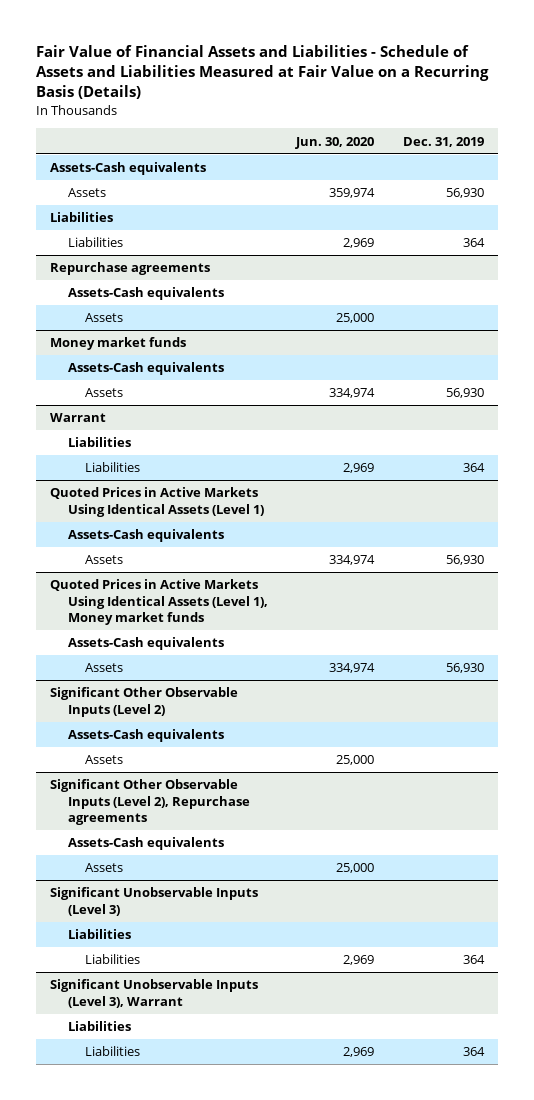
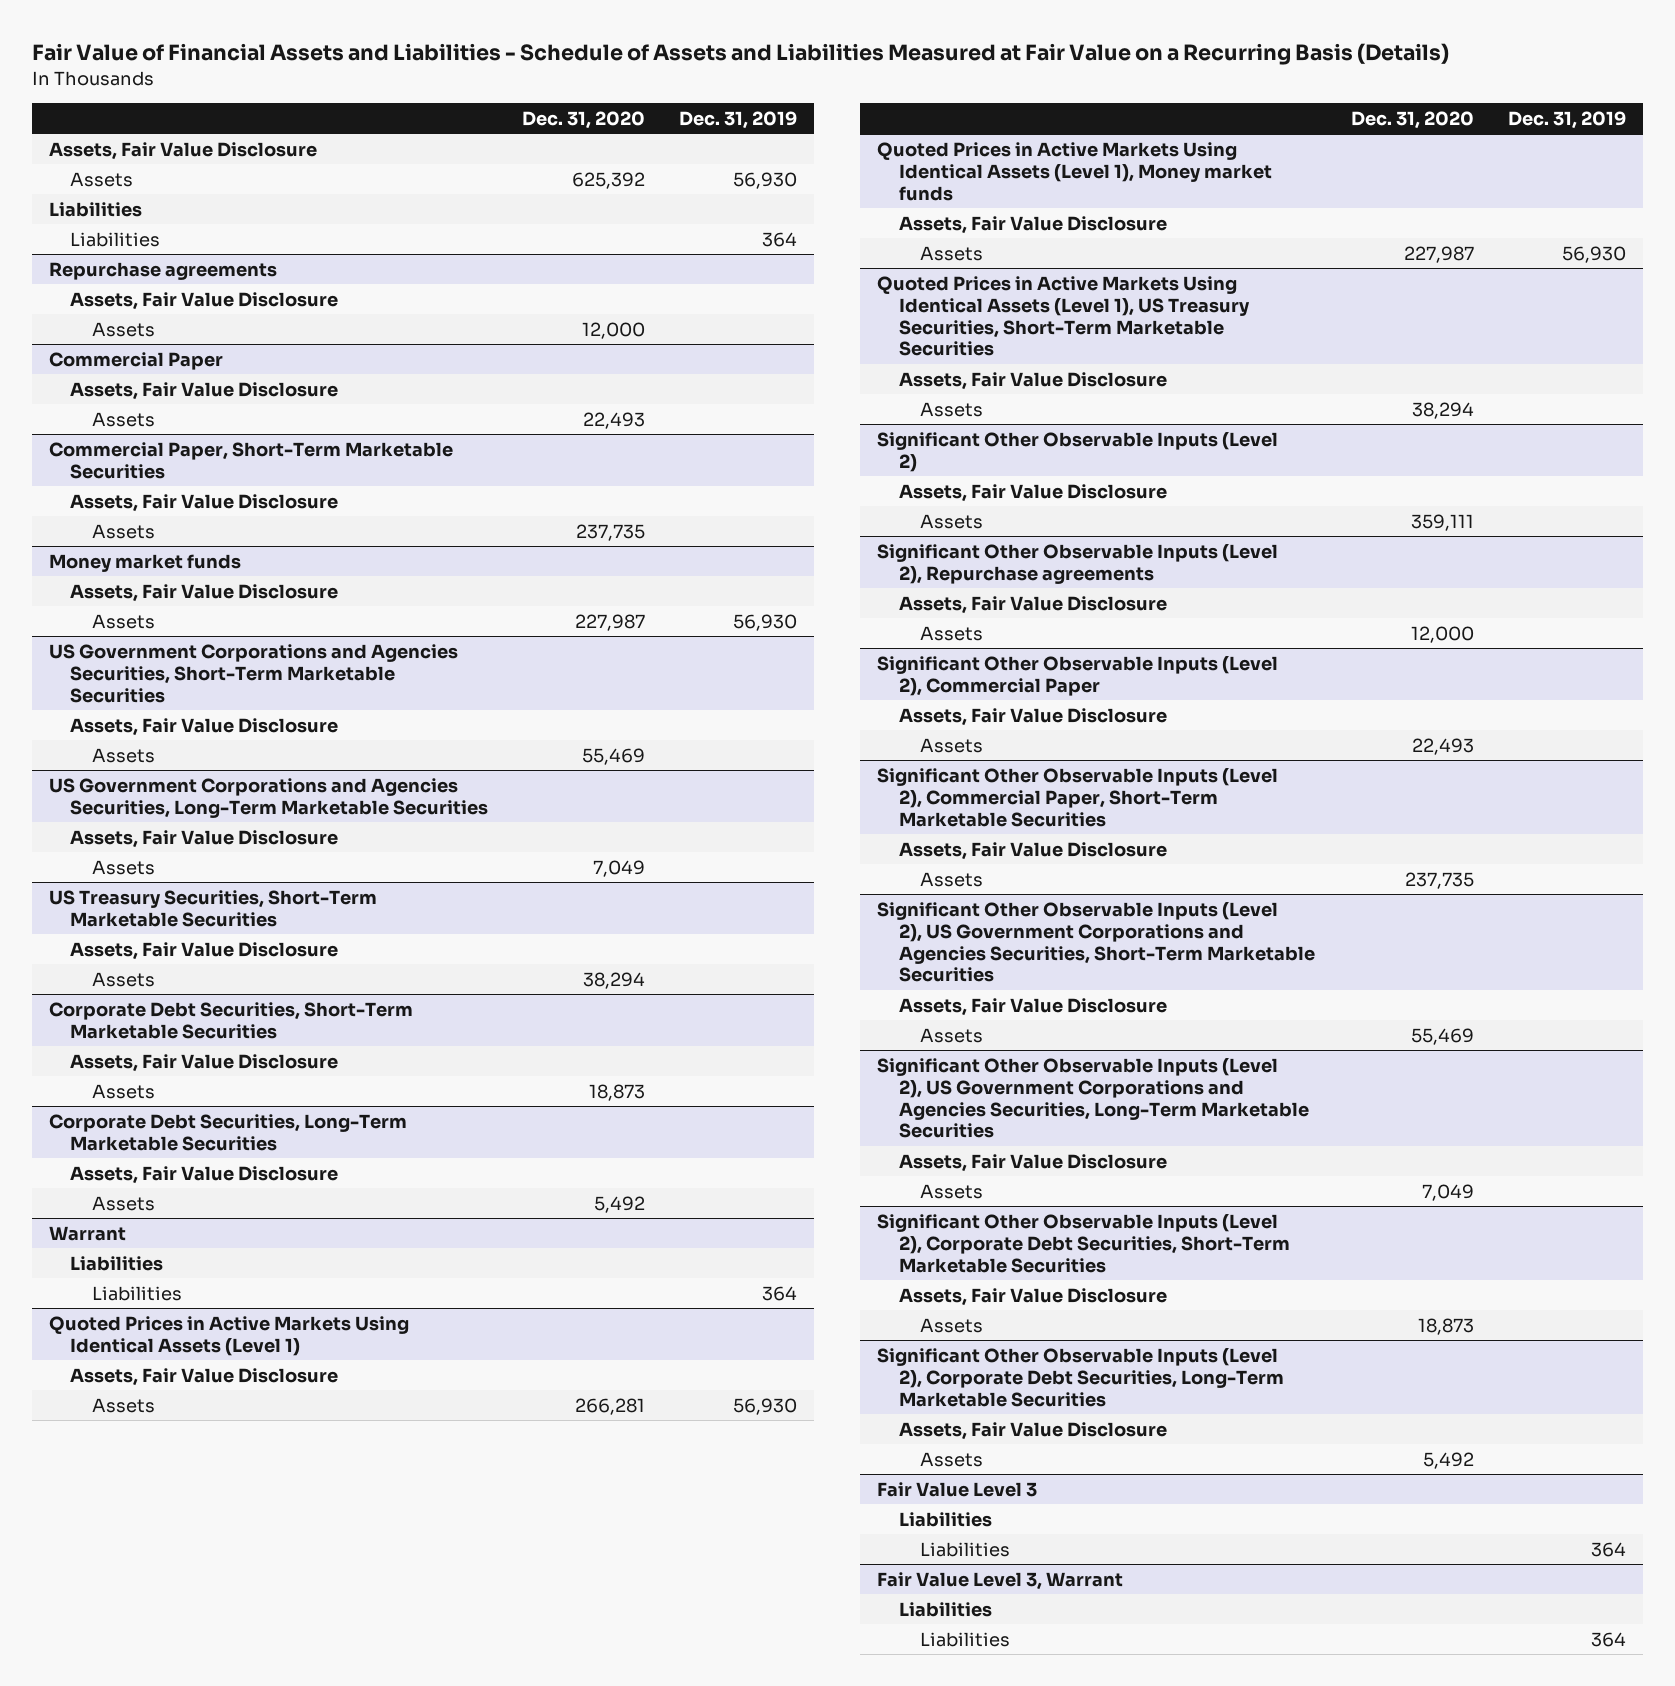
- | Jun. 30, 2020 | Dec. 31, 2019
+ | Dec. 31, 2020 | Dec. 31, 2019
- Assets-Cash equivalents
+ Assets, Fair Value Disclosure
@ Repurchase agreements
- Assets-Cash equivalents
+ Assets, Fair Value Disclosure
+ Commercial Paper
+ Assets, Fair Value Disclosure
+ Assets | 22,493 |
+ Commercial Paper, Short-Term Marketable Securities
+ Assets, Fair Value Disclosure
+ Assets | 237,735 |
@ Money market funds
- Assets-Cash equivalents
+ Assets, Fair Value Disclosure
+ US Government Corporations and Agencies Securities, Short-Term Marketable Securities
+ Assets, Fair Value Disclosure
+ Assets | 55,469 |
+ US Government Corporations and Agencies Securities, Long-Term Marketable Securities
+ Assets, Fair Value Disclosure
+ Assets | 7,049 |
+ US Treasury Securities, Short-Term Marketable Securities
+ Assets, Fair Value Disclosure
+ Assets | 38,294 |
+ Corporate Debt Securities, Short-Term Marketable Securities
+ Assets, Fair Value Disclosure
+ Assets | 18,873 |
+ Corporate Debt Securities, Long-Term Marketable Securities
+ Assets, Fair Value Disclosure
+ Assets | 5,492 |
@ Quoted Prices in Active Markets Using Identical Assets (Level 1)
- Assets-Cash equivalents
+ Assets, Fair Value Disclosure
@ Quoted Prices in Active Markets Using Identical Assets (Level 1), Money market funds
- Assets-Cash equivalents
+ Assets, Fair Value Disclosure
+ Quoted Prices in Active Markets Using Identical Assets (Level 1), US Treasury Securities, Short-Term Marketable Securities
+ Assets, Fair Value Disclosure
+ Assets | 38,294 |
@ Significant Other Observable Inputs (Level 2)
- Assets-Cash equivalents
+ Assets, Fair Value Disclosure
@ Significant Other Observable Inputs (Level 2), Repurchase agreements
- Assets-Cash equivalents
+ Assets, Fair Value Disclosure
- Significant Unobservable Inputs (Level 3)
+ Significant Other Observable Inputs (Level 2), Commercial Paper
+ Assets, Fair Value Disclosure
+ Assets | 22,493 |
+ Significant Other Observable Inputs (Level 2), Commercial Paper, Short-Term Marketable Securities
+ Assets, Fair Value Disclosure
+ Assets | 237,735 |
+ Significant Other Observable Inputs (Level 2), US Government Corporations and Agencies Securities, Short-Term Marketable Securities
+ Assets, Fair Value Disclosure
+ Assets | 55,469 |
+ Significant Other Observable Inputs (Level 2), US Government Corporations and Agencies Securities, Long-Term Marketable Securities
+ Assets, Fair Value Disclosure
+ Assets | 7,049 |
+ Significant Other Observable Inputs (Level 2), Corporate Debt Securities, Short-Term Marketable Securities
+ Assets, Fair Value Disclosure
+ Assets | 18,873 |
+ Significant Other Observable Inputs (Level 2), Corporate Debt Securities, Long-Term Marketable Securities
+ Assets, Fair Value Disclosure
+ Assets | 5,492 |
+ Fair Value Level 3
- Significant Unobservable Inputs (Level 3), Warrant
+ Fair Value Level 3, Warrant

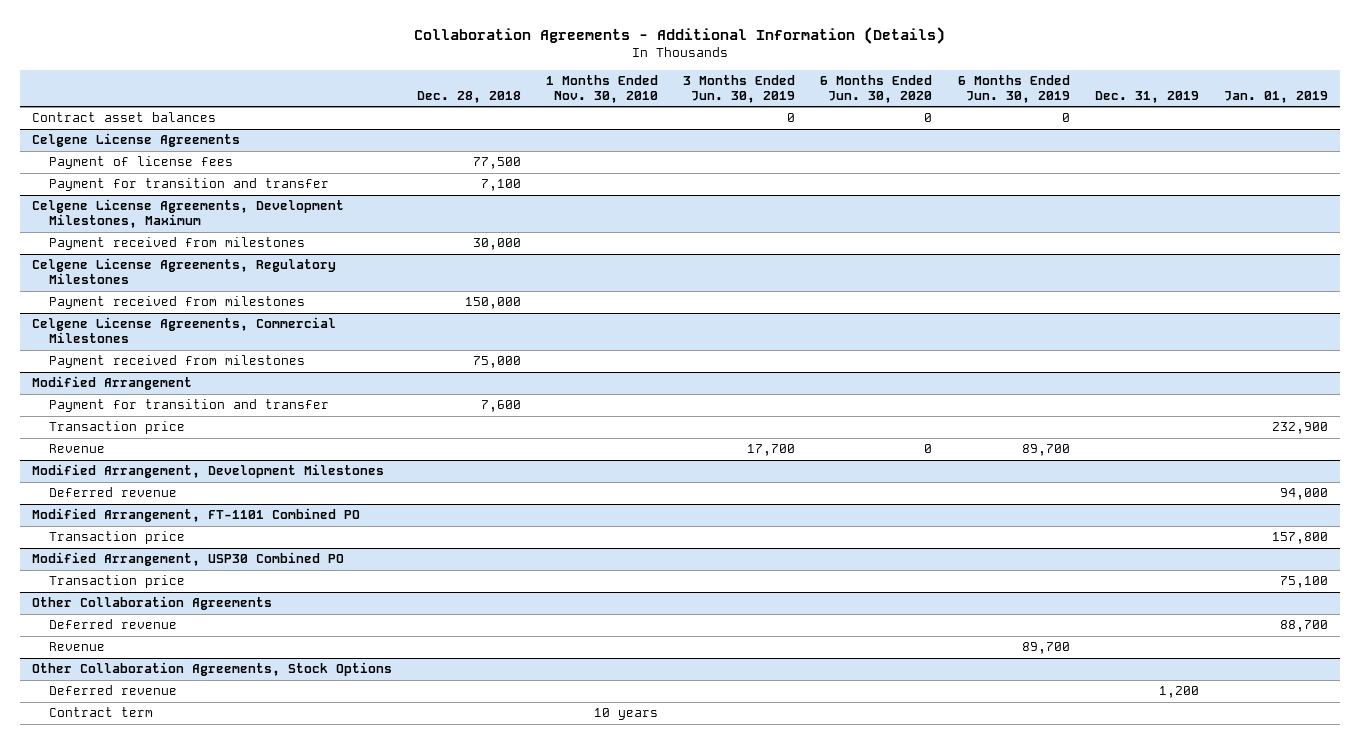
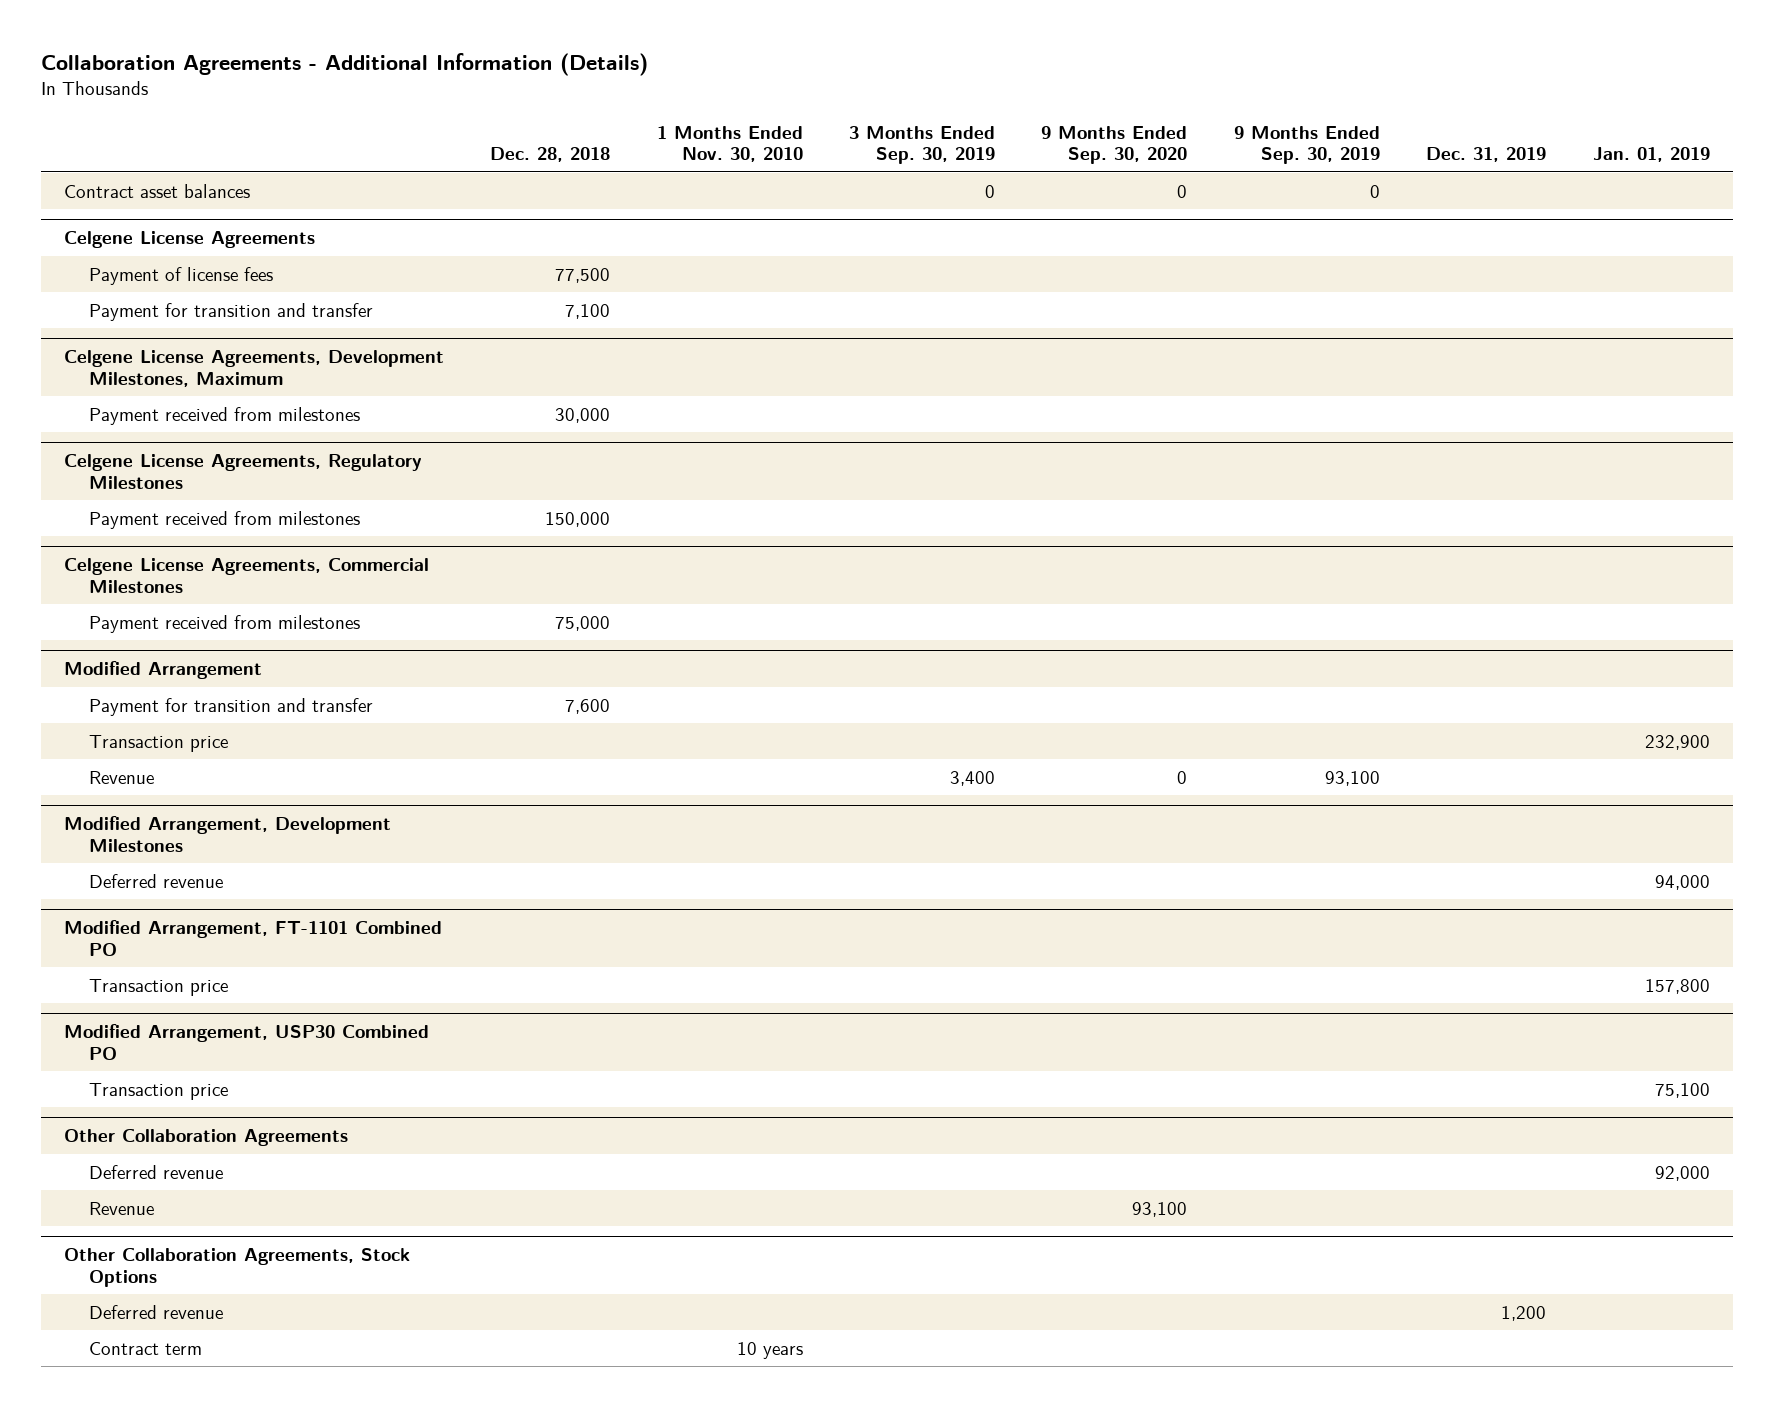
- | Dec. 28, 2018 | 1 Months Ended Nov. 30, 2010 | 3 Months Ended Jun. 30, 2019 | 6 Months Ended Jun. 30, 2020 | 6 Months Ended Jun. 30, 2019 | Dec. 31, 2019 | Jan. 01, 2019
+ | Dec. 28, 2018 | 1 Months Ended Nov. 30, 2010 | 3 Months Ended Sep. 30, 2019 | 9 Months Ended Sep. 30, 2020 | 9 Months Ended Sep. 30, 2019 | Dec. 31, 2019 | Jan. 01, 2019
@ Other Collaboration Agreements
- Deferred revenue | | | | | | | 88,700
+ Deferred revenue | | | | | | | 92,000

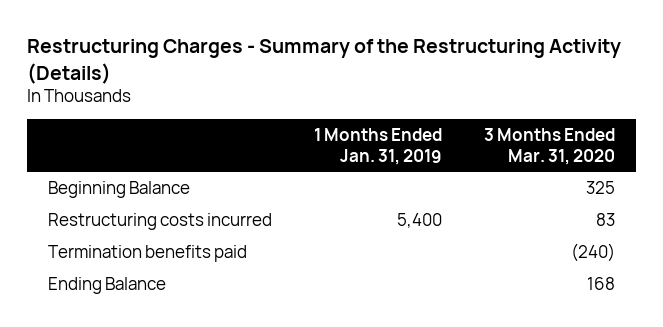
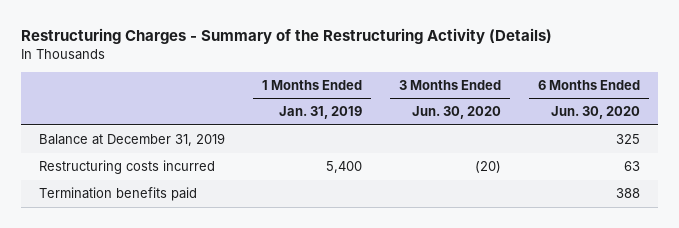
- | 1 Months Ended Jan. 31, 2019 | 3 Months Ended Mar. 31, 2020
+ | 1 Months Ended Jan. 31, 2019 | 3 Months Ended Jun. 30, 2020 | 6 Months Ended Jun. 30, 2020
- Beginning Balance | | 325
+ Balance at December 31, 2019 | | | 325
- Ending Balance | | 168

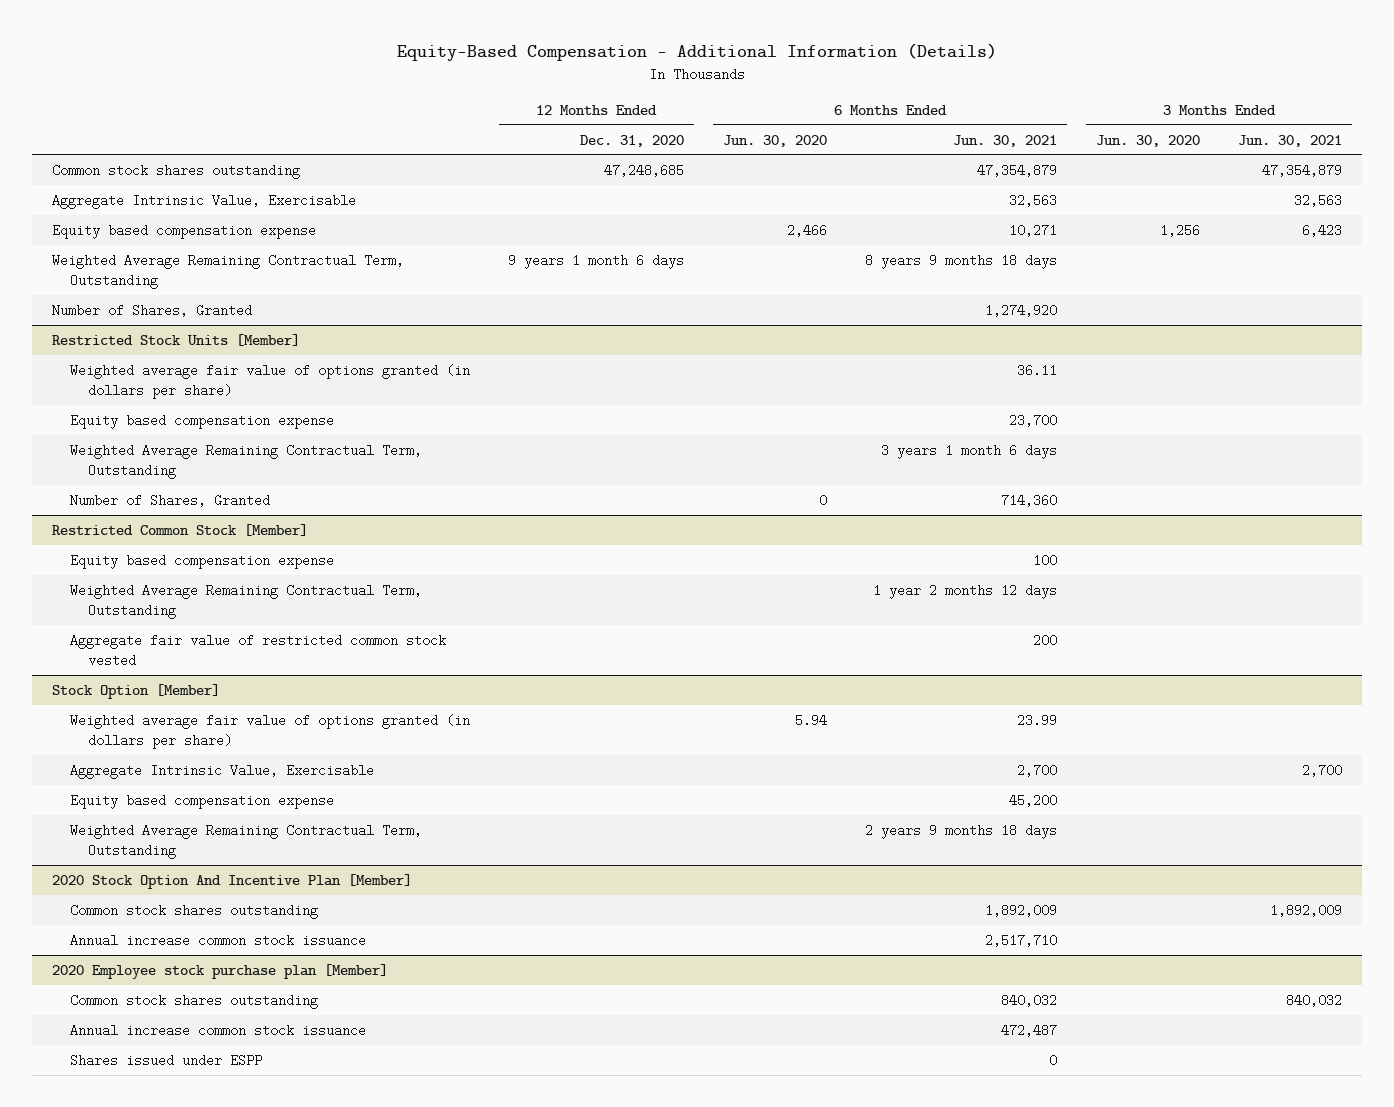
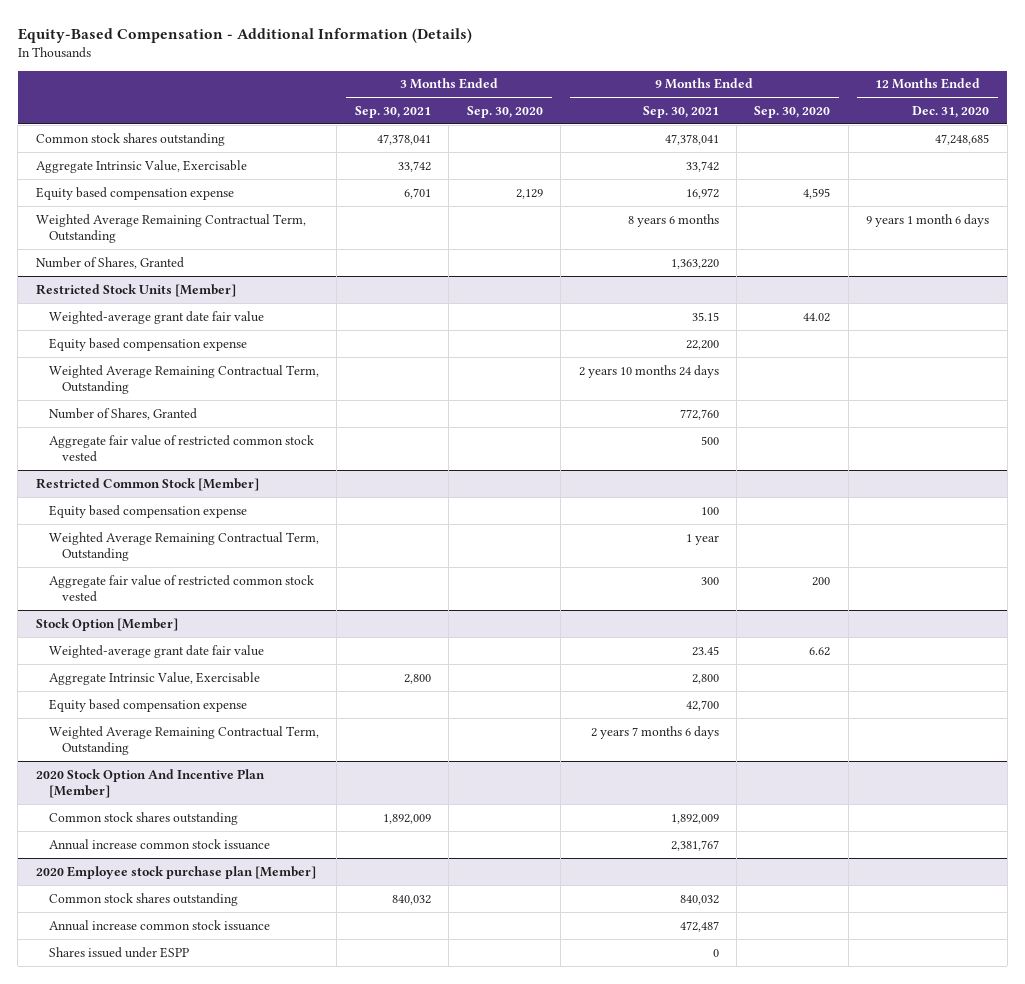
- | 12 Months Ended Dec. 31, 2020 | 6 Months Ended Jun. 30, 2020 | 6 Months Ended Jun. 30, 2021 | 3 Months Ended Jun. 30, 2020 | 3 Months Ended Jun. 30, 2021
+ | 3 Months Ended Sep. 30, 2021 | 3 Months Ended Sep. 30, 2020 | 9 Months Ended Sep. 30, 2021 | 9 Months Ended Sep. 30, 2020 | 12 Months Ended Dec. 31, 2020
@ Restricted Stock Units [Member]
- Weighted average fair value of options granted (in dollars per share) | | | 36.11 | |
+ Weighted-average grant date fair value | | | 35.15 | 44.02 |
+ Aggregate fair value of restricted common stock vested | | | 500 | |
@ Stock Option [Member]
- Weighted average fair value of options granted (in dollars per share) | | 5.94 | 23.99 | |
+ Weighted-average grant date fair value | | | 23.45 | 6.62 |

